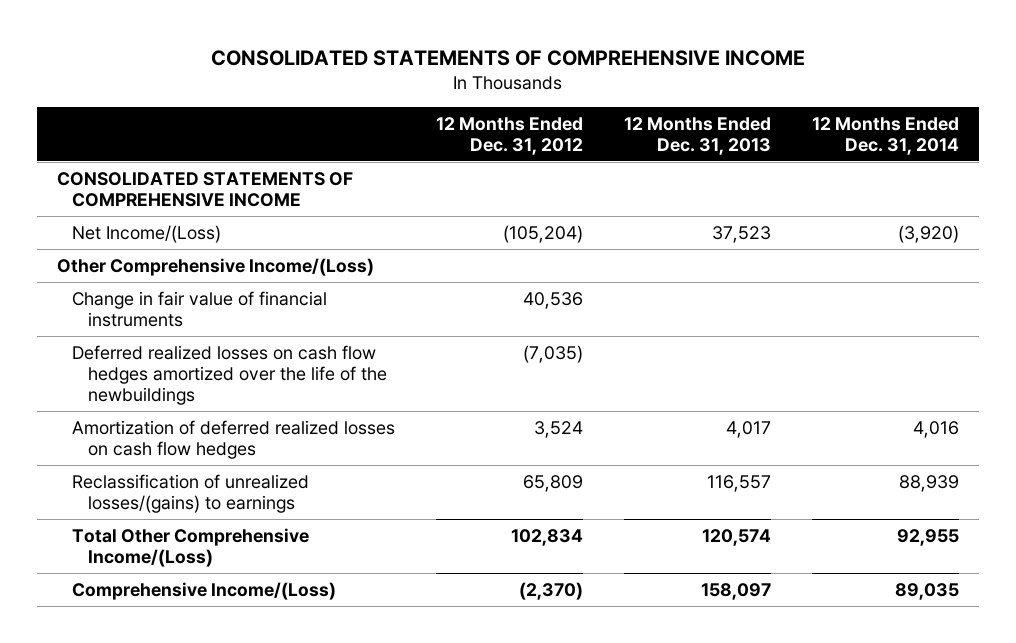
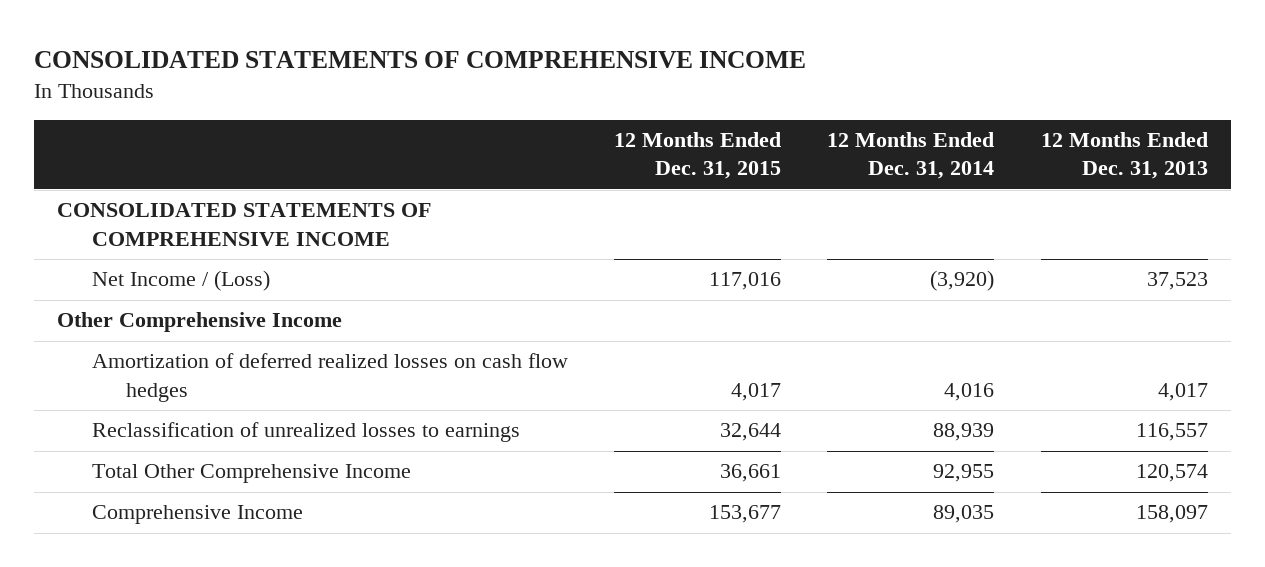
- | 12 Months Ended Dec. 31, 2012 | 12 Months Ended Dec. 31, 2013 | 12 Months Ended Dec. 31, 2014
+ | 12 Months Ended Dec. 31, 2015 | 12 Months Ended Dec. 31, 2014 | 12 Months Ended Dec. 31, 2013
- Net Income/(Loss) | (105,204) | 37,523 | (3,920)
- Other Comprehensive Income/(Loss)
- Change in fair value of financial instruments | 40,536 | |
- Deferred realized losses on cash flow hedges amortized over the life of the newbuildings | (7,035) | |
+ Net Income / (Loss) | 117,016 | (3,920) | 37,523
+ Other Comprehensive Income
- Reclassification of unrealized losses/(gains) to earnings | 65,809 | 116,557 | 88,939
- Total Other Comprehensive Income/(Loss) | 102,834 | 120,574 | 92,955
- Comprehensive Income/(Loss) | (2,370) | 158,097 | 89,035
+ Reclassification of unrealized losses to earnings | 32,644 | 88,939 | 116,557
+ Total Other Comprehensive Income | 36,661 | 92,955 | 120,574
+ Comprehensive Income | 153,677 | 89,035 | 158,097

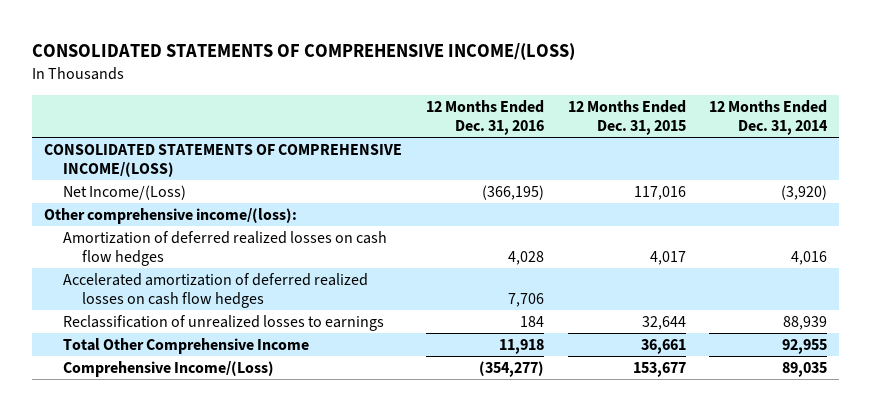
- CONSOLIDATED STATEMENTS OF COMPREHENSIVE INCOME
+ CONSOLIDATED STATEMENTS OF COMPREHENSIVE INCOME/(LOSS)
- | 12 Months Ended Dec. 31, 2015 | 12 Months Ended Dec. 31, 2014 | 12 Months Ended Dec. 31, 2013
+ | 12 Months Ended Dec. 31, 2016 | 12 Months Ended Dec. 31, 2015 | 12 Months Ended Dec. 31, 2014
- CONSOLIDATED STATEMENTS OF COMPREHENSIVE INCOME
- Net Income / (Loss) | 117,016 | (3,920) | 37,523
- Other Comprehensive Income
+ CONSOLIDATED STATEMENTS OF COMPREHENSIVE INCOME/(LOSS)
+ Net Income/(Loss) | (366,195) | 117,016 | (3,920)
+ Other comprehensive income/(loss):
+ Accelerated amortization of deferred realized losses on cash flow hedges | 7,706 | |
- Comprehensive Income | 153,677 | 89,035 | 158,097
+ Comprehensive Income/(Loss) | (354,277) | 153,677 | 89,035

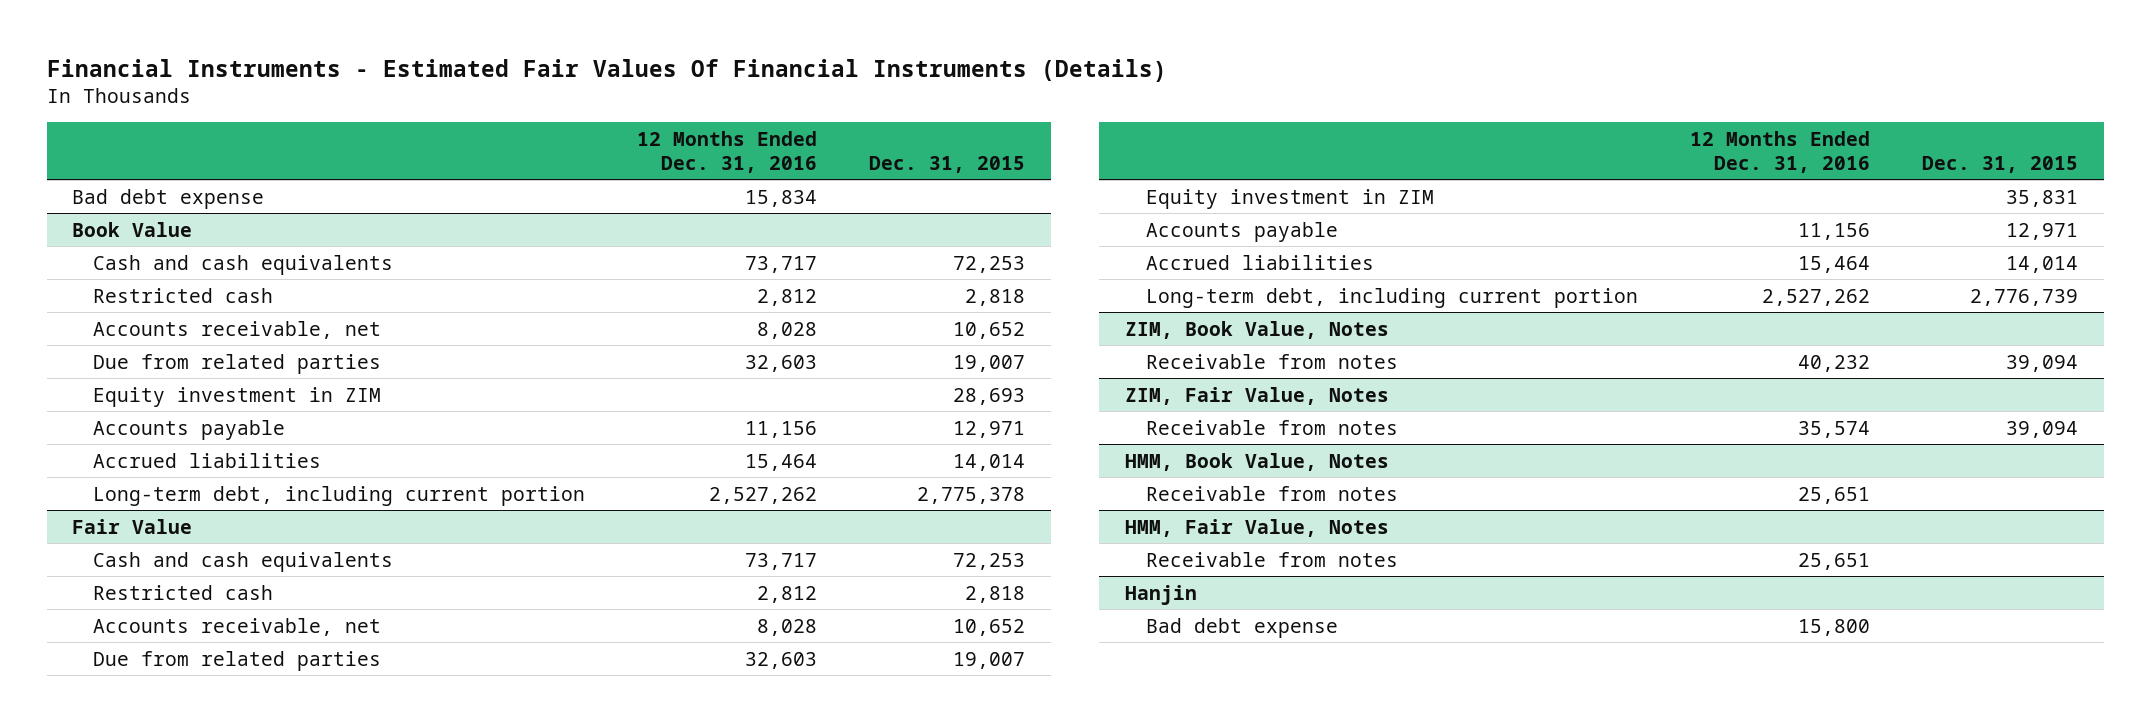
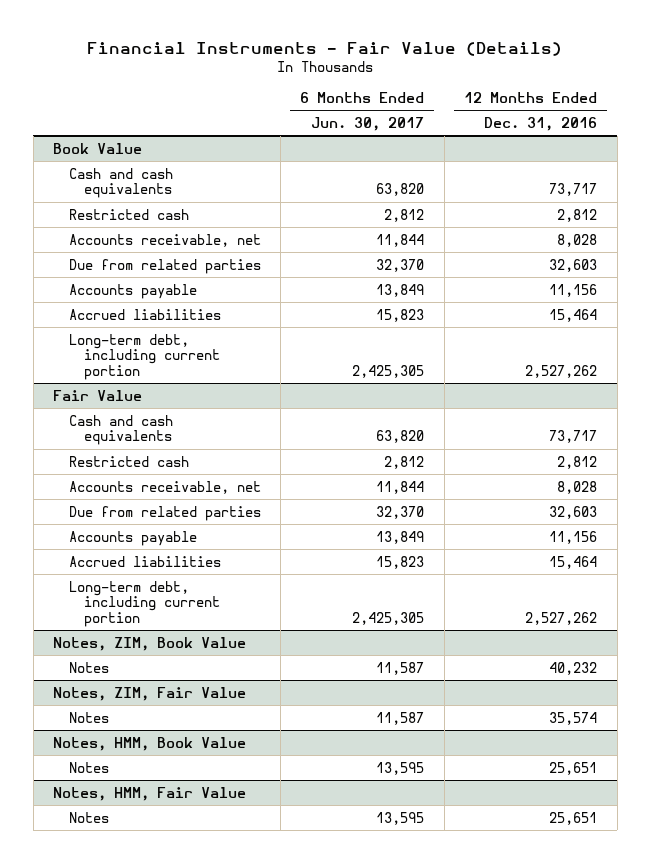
- Financial Instruments - Estimated Fair Values Of Financial Instruments (Details)
+ Financial Instruments - Fair Value (Details)
- | 12 Months Ended Dec. 31, 2016 | Dec. 31, 2015
+ | 6 Months Ended Jun. 30, 2017 | 12 Months Ended Dec. 31, 2016
- Bad debt expense | 15,834 |
@ Book Value
- Equity investment in ZIM | | 28,693
@ Fair Value
- Equity investment in ZIM | | 35,831
- ZIM, Book Value, Notes
- Receivable from notes | 40,232 | 39,094
- ZIM, Fair Value, Notes
- Receivable from notes | 35,574 | 39,094
- HMM, Book Value, Notes
- Receivable from notes | 25,651 |
- HMM, Fair Value, Notes
- Receivable from notes | 25,651 |
- Hanjin
- Bad debt expense | 15,800 |
+ Notes, ZIM, Book Value
+ Notes | 11,587 | 40,232
+ Notes, ZIM, Fair Value
+ Notes | 11,587 | 35,574
+ Notes, HMM, Book Value
+ Notes | 13,595 | 25,651
+ Notes, HMM, Fair Value
+ Notes | 13,595 | 25,651

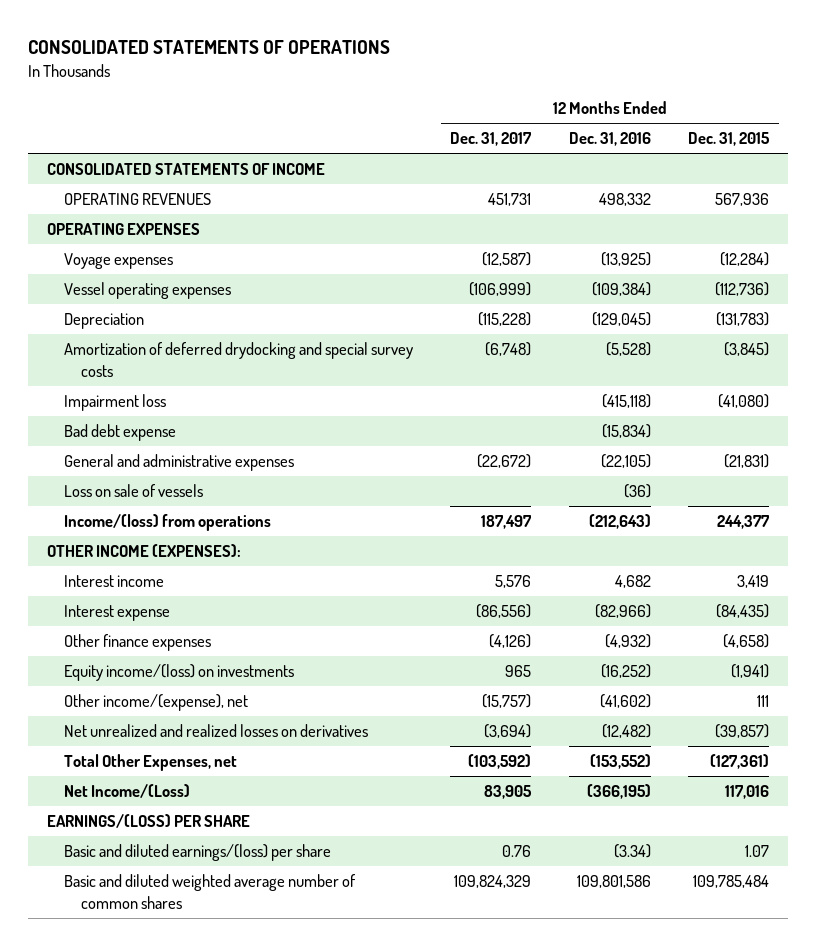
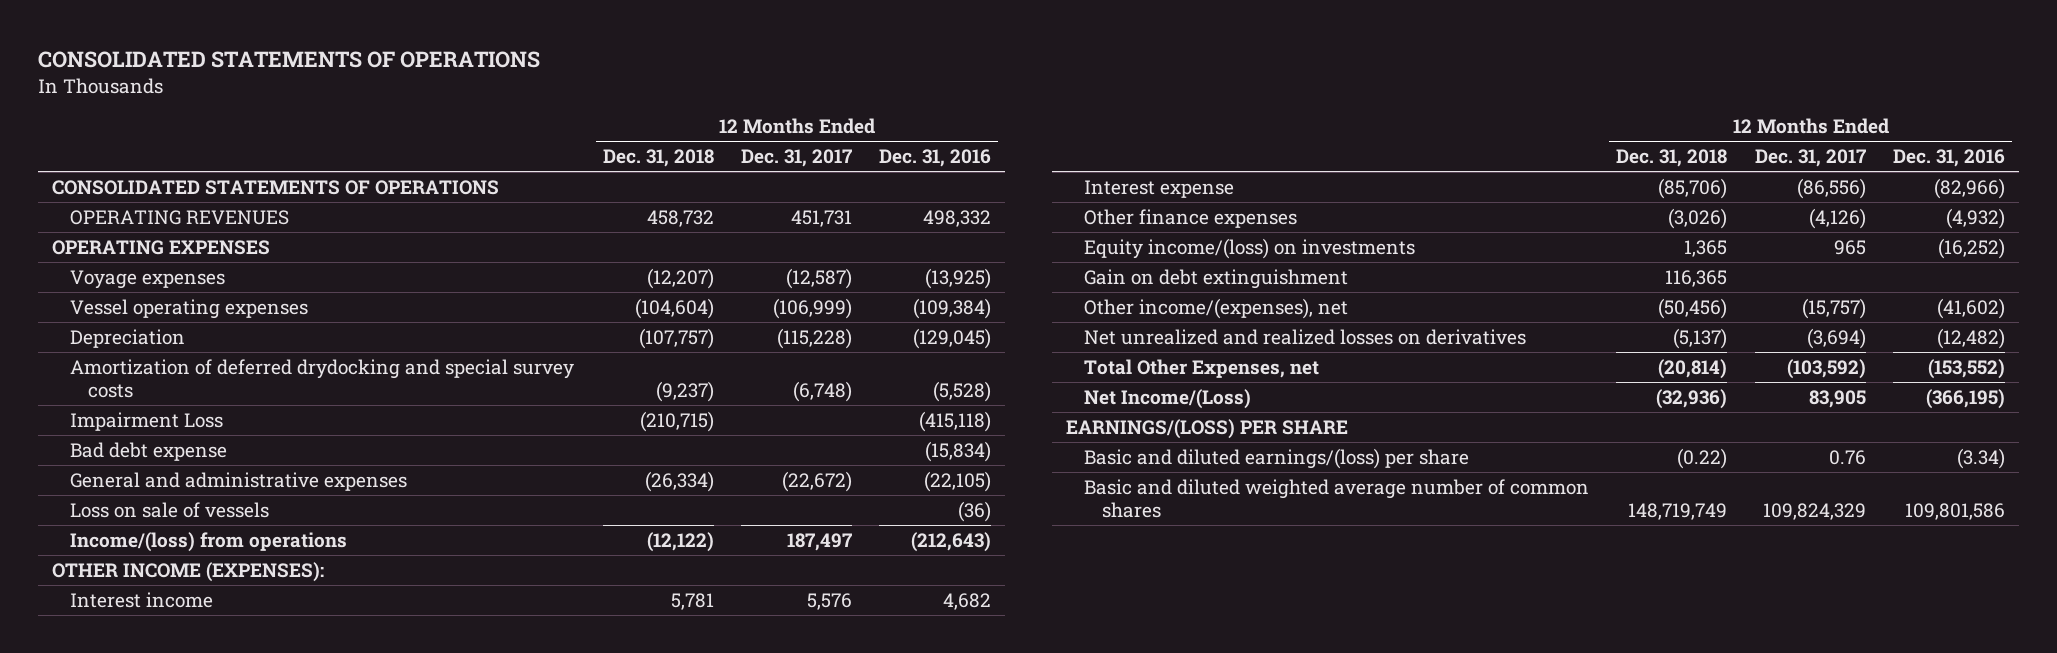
- | 12 Months Ended Dec. 31, 2017 | 12 Months Ended Dec. 31, 2016 | 12 Months Ended Dec. 31, 2015
+ | 12 Months Ended Dec. 31, 2018 | 12 Months Ended Dec. 31, 2017 | 12 Months Ended Dec. 31, 2016
- CONSOLIDATED STATEMENTS OF INCOME
+ CONSOLIDATED STATEMENTS OF OPERATIONS
- Impairment loss | | (415,118) | (41,080)
+ Impairment Loss | (210,715) | | (415,118)
- Other income/(expense), net | (15,757) | (41,602) | 111
+ Gain on debt extinguishment | 116,365 | |
+ Other income/(expenses), net | (50,456) | (15,757) | (41,602)

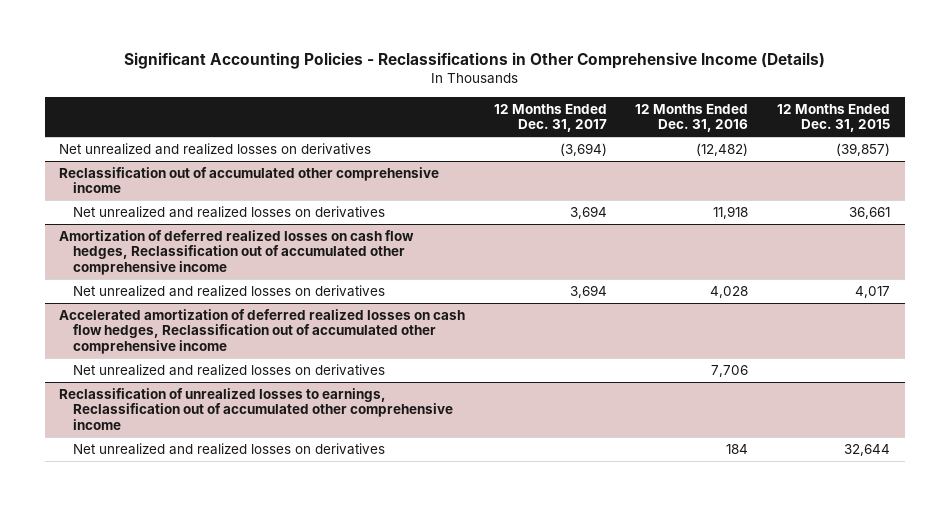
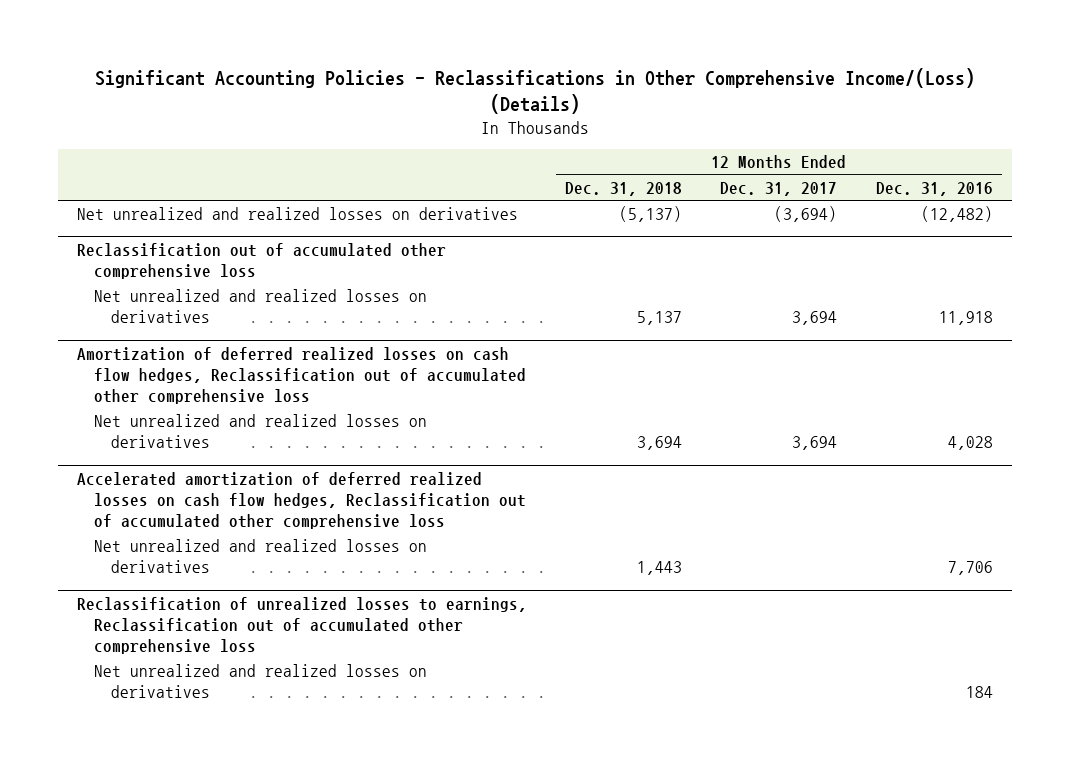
- Significant Accounting Policies - Reclassifications in Other Comprehensive Income (Details)
+ Significant Accounting Policies - Reclassifications in Other Comprehensive Income/(Loss) (Details)
- | 12 Months Ended Dec. 31, 2017 | 12 Months Ended Dec. 31, 2016 | 12 Months Ended Dec. 31, 2015
+ | 12 Months Ended Dec. 31, 2018 | 12 Months Ended Dec. 31, 2017 | 12 Months Ended Dec. 31, 2016
- Reclassification out of accumulated other comprehensive income
+ Reclassification out of accumulated other comprehensive loss
- Amortization of deferred realized losses on cash flow hedges, Reclassification out of accumulated other comprehensive income
+ Amortization of deferred realized losses on cash flow hedges, Reclassification out of accumulated other comprehensive loss
- Accelerated amortization of deferred realized losses on cash flow hedges, Reclassification out of accumulated other comprehensive income
+ Accelerated amortization of deferred realized losses on cash flow hedges, Reclassification out of accumulated other comprehensive loss
- Reclassification of unrealized losses to earnings, Reclassification out of accumulated other comprehensive income
+ Reclassification of unrealized losses to earnings, Reclassification out of accumulated other comprehensive loss

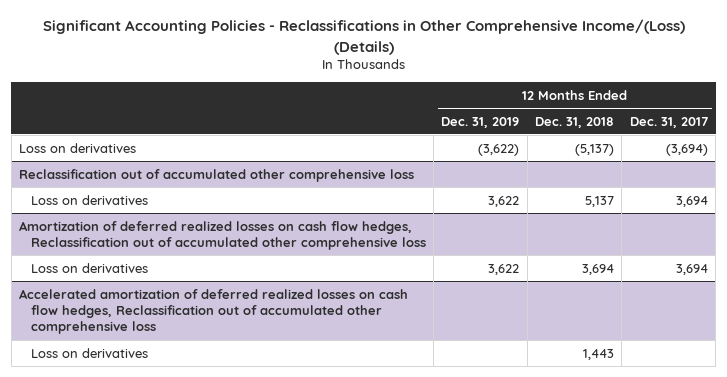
- | 12 Months Ended Dec. 31, 2018 | 12 Months Ended Dec. 31, 2017 | 12 Months Ended Dec. 31, 2016
+ | 12 Months Ended Dec. 31, 2019 | 12 Months Ended Dec. 31, 2018 | 12 Months Ended Dec. 31, 2017
- Net unrealized and realized losses on derivatives | (5,137) | (3,694) | (12,482)
+ Loss on derivatives | (3,622) | (5,137) | (3,694)
@ Reclassification out of accumulated other comprehensive loss
- Net unrealized and realized losses on derivatives | 5,137 | 3,694 | 11,918
+ Loss on derivatives | 3,622 | 5,137 | 3,694
@ Amortization of deferred realized losses on cash flow hedges, Reclassification out of accumulated other comprehensive loss
- Net unrealized and realized losses on derivatives | 3,694 | 3,694 | 4,028
+ Loss on derivatives | 3,622 | 3,694 | 3,694
@ Accelerated amortization of deferred realized losses on cash flow hedges, Reclassification out of accumulated other comprehensive loss
- Net unrealized and realized losses on derivatives | 1,443 | | 7,706
- Reclassification of unrealized losses to earnings, Reclassification out of accumulated other comprehensive loss
- Net unrealized and realized losses on derivatives | | | 184
@ Accelerated amortization of deferred realized losses on cash flow hedges, Reclassification out of accumulated other comprehensive loss
+ Loss on derivatives | | 1,443 |

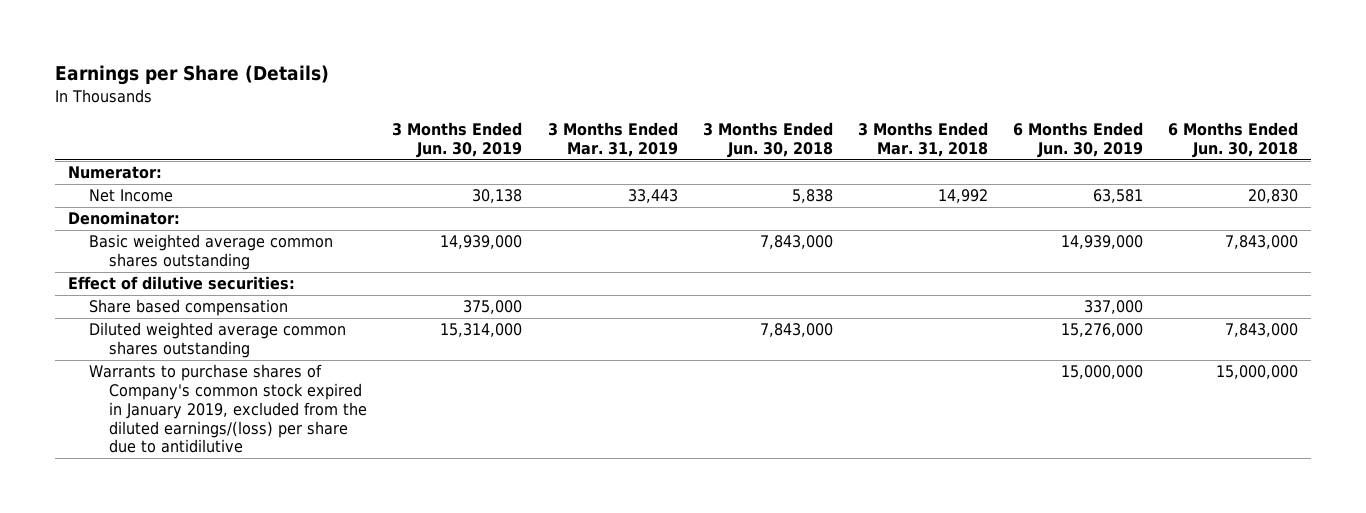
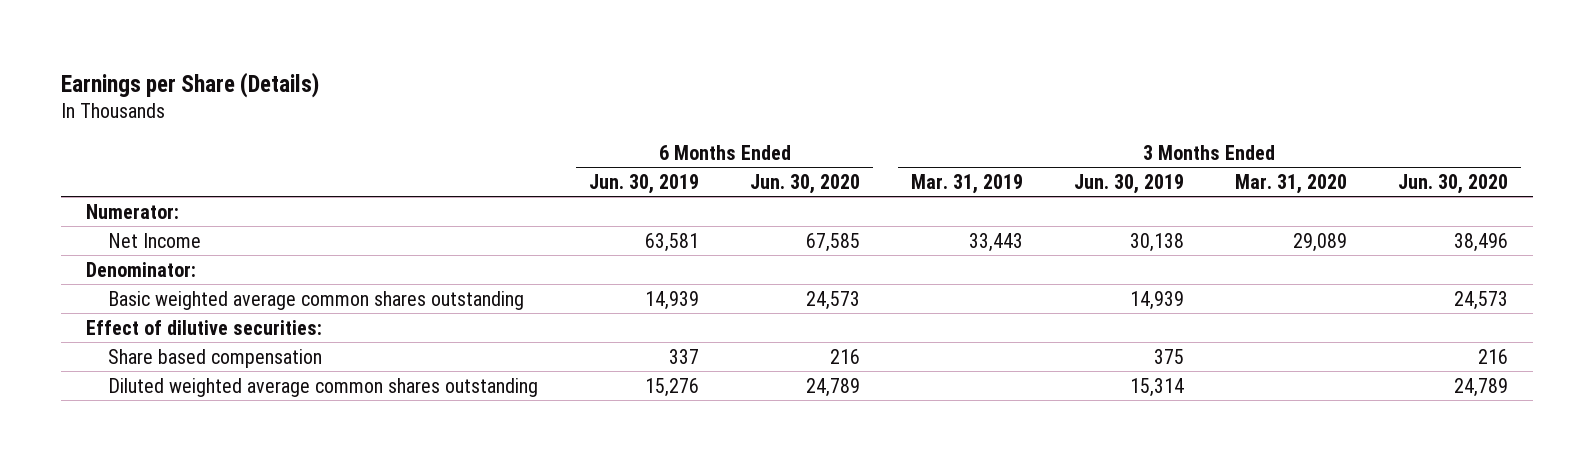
- | 3 Months Ended Jun. 30, 2019 | 3 Months Ended Mar. 31, 2019 | 3 Months Ended Jun. 30, 2018 | 3 Months Ended Mar. 31, 2018 | 6 Months Ended Jun. 30, 2019 | 6 Months Ended Jun. 30, 2018
+ | 6 Months Ended Jun. 30, 2019 | 6 Months Ended Jun. 30, 2020 | 3 Months Ended Mar. 31, 2019 | 3 Months Ended Jun. 30, 2019 | 3 Months Ended Mar. 31, 2020 | 3 Months Ended Jun. 30, 2020
- Basic weighted average common shares outstanding | 14,939,000 | | 7,843,000 | | 14,939,000 | 7,843,000
+ Basic weighted average common shares outstanding | 14,939 | 24,573 | | 14,939 | | 24,573
- Share based compensation | 375,000 | | | | 337,000 |
- Diluted weighted average common shares outstanding | 15,314,000 | | 7,843,000 | | 15,276,000 | 7,843,000
- Warrants to purchase shares of Company's common stock expired in January 2019, excluded from the diluted earnings/(loss) per share due to antidilutive | | | | | 15,000,000 | 15,000,000
+ Share based compensation | 337 | 216 | | 375 | | 216
+ Diluted weighted average common shares outstanding | 15,276 | 24,789 | | 15,314 | | 24,789

